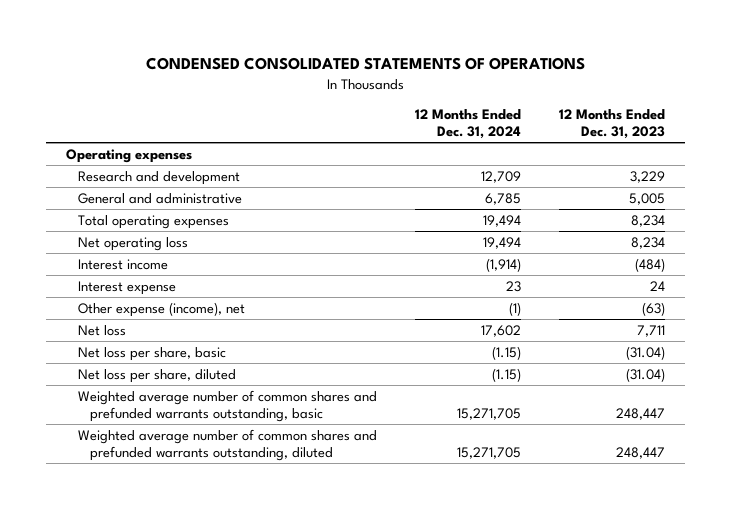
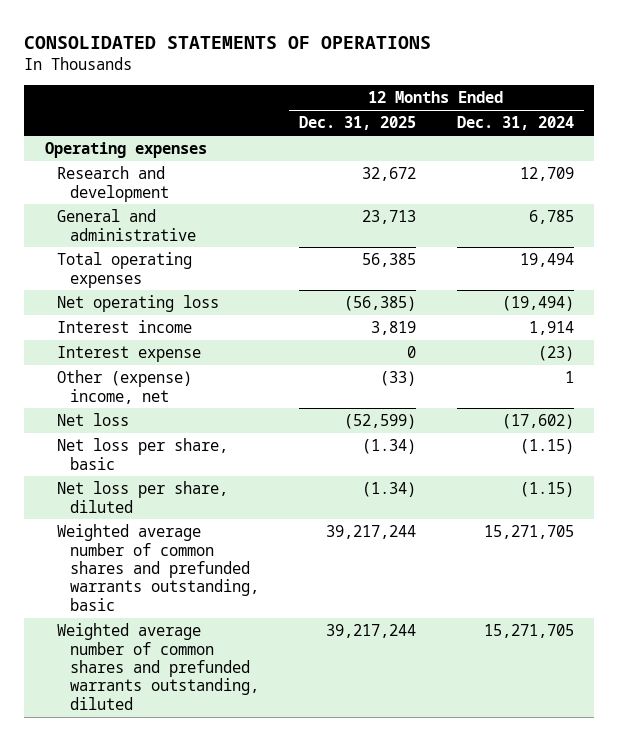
- CONDENSED CONSOLIDATED STATEMENTS OF OPERATIONS
+ CONSOLIDATED STATEMENTS OF OPERATIONS
- | 12 Months Ended Dec. 31, 2024 | 12 Months Ended Dec. 31, 2023
+ | 12 Months Ended Dec. 31, 2025 | 12 Months Ended Dec. 31, 2024
- Net operating loss | 19,494 | 8,234
- Interest income | (1,914) | (484)
- Interest expense | 23 | 24
- Other expense (income), net | (1) | (63)
- Net loss | 17,602 | 7,711
+ Net operating loss | (56,385) | (19,494)
+ Interest income | 3,819 | 1,914
+ Interest expense | 0 | (23)
+ Other (expense) income, net | (33) | 1
+ Net loss | (52,599) | (17,602)

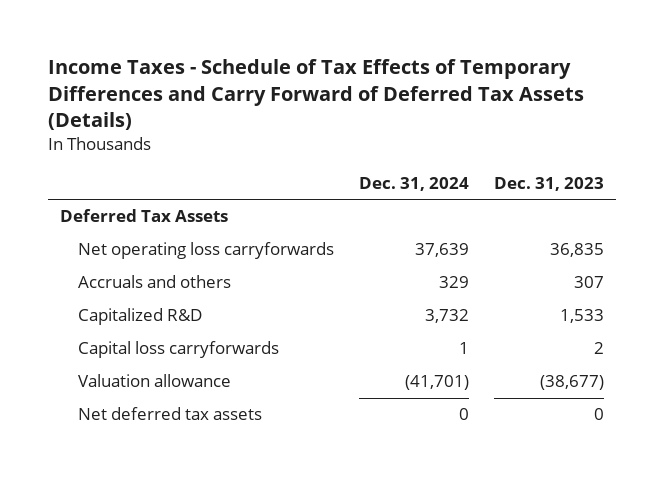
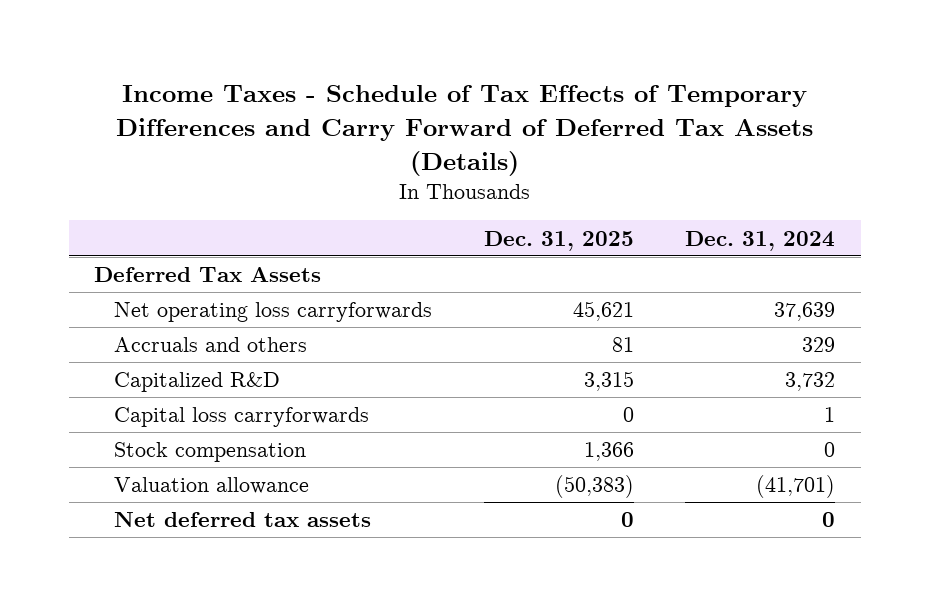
- | Dec. 31, 2024 | Dec. 31, 2023
+ | Dec. 31, 2025 | Dec. 31, 2024
+ Stock compensation | 1,366 | 0

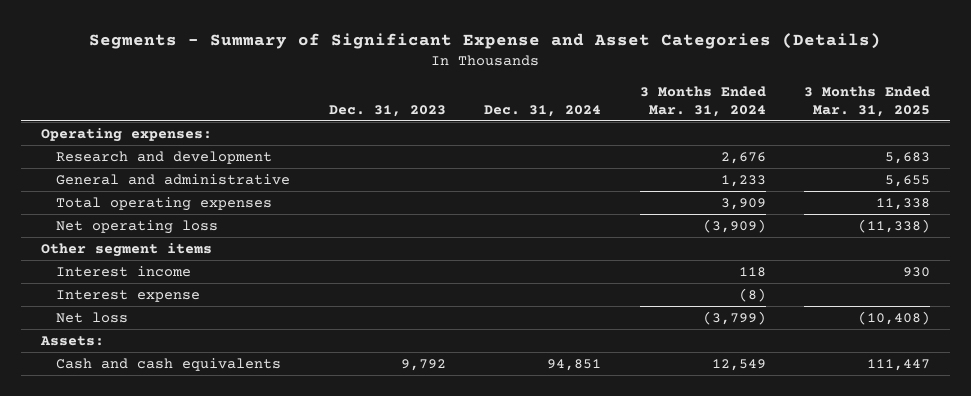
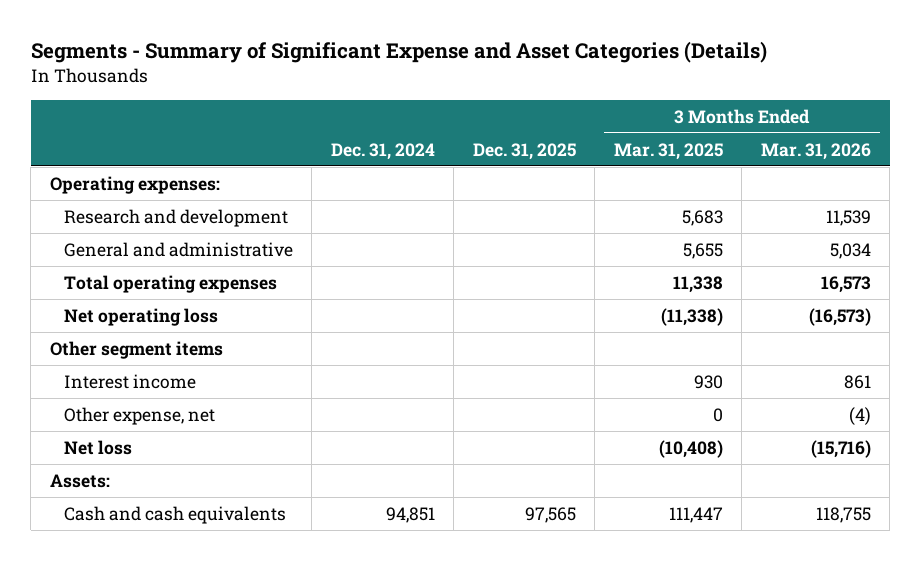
- | Dec. 31, 2023 | Dec. 31, 2024 | 3 Months Ended Mar. 31, 2024 | 3 Months Ended Mar. 31, 2025
+ | Dec. 31, 2024 | Dec. 31, 2025 | 3 Months Ended Mar. 31, 2025 | 3 Months Ended Mar. 31, 2026
- Interest expense | | | (8) |
+ Other expense, net | | | 0 | (4)

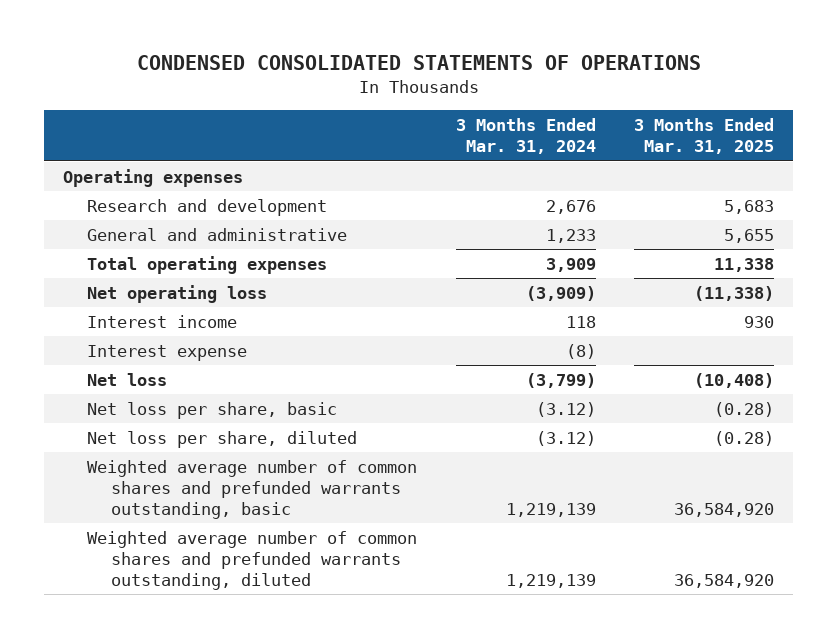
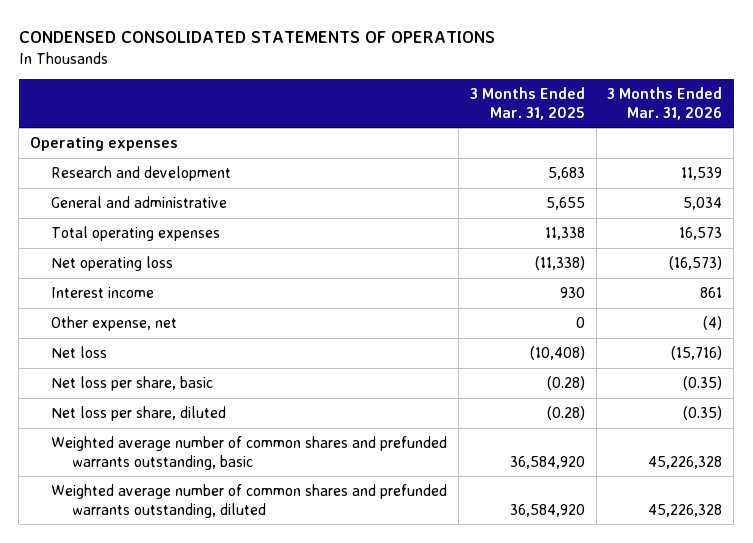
- | 3 Months Ended Mar. 31, 2024 | 3 Months Ended Mar. 31, 2025
+ | 3 Months Ended Mar. 31, 2025 | 3 Months Ended Mar. 31, 2026
- Interest expense | (8) |
+ Other expense, net | 0 | (4)

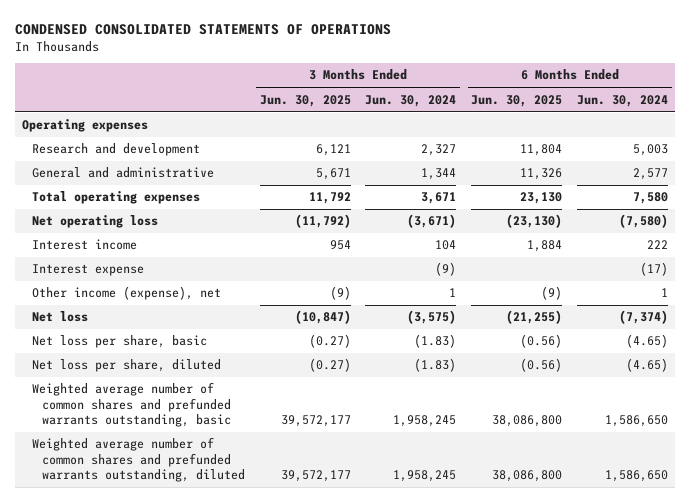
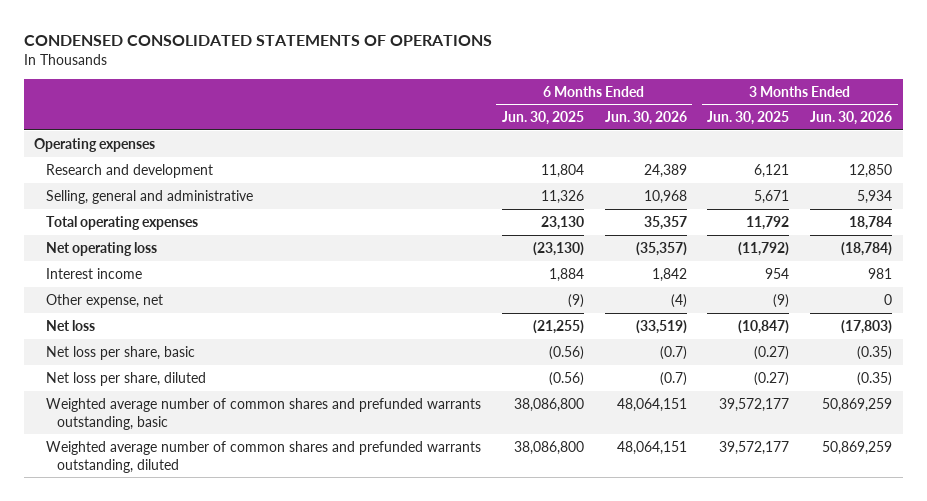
- | 3 Months Ended Jun. 30, 2025 | 3 Months Ended Jun. 30, 2024 | 6 Months Ended Jun. 30, 2025 | 6 Months Ended Jun. 30, 2024
+ | 6 Months Ended Jun. 30, 2025 | 6 Months Ended Jun. 30, 2026 | 3 Months Ended Jun. 30, 2025 | 3 Months Ended Jun. 30, 2026
- General and administrative | 5,671 | 1,344 | 11,326 | 2,577
+ Selling, general and administrative | 11,326 | 10,968 | 5,671 | 5,934
- Interest expense | | (9) | | (17)
- Other income (expense), net | (9) | 1 | (9) | 1
+ Other expense, net | (9) | (4) | (9) | 0

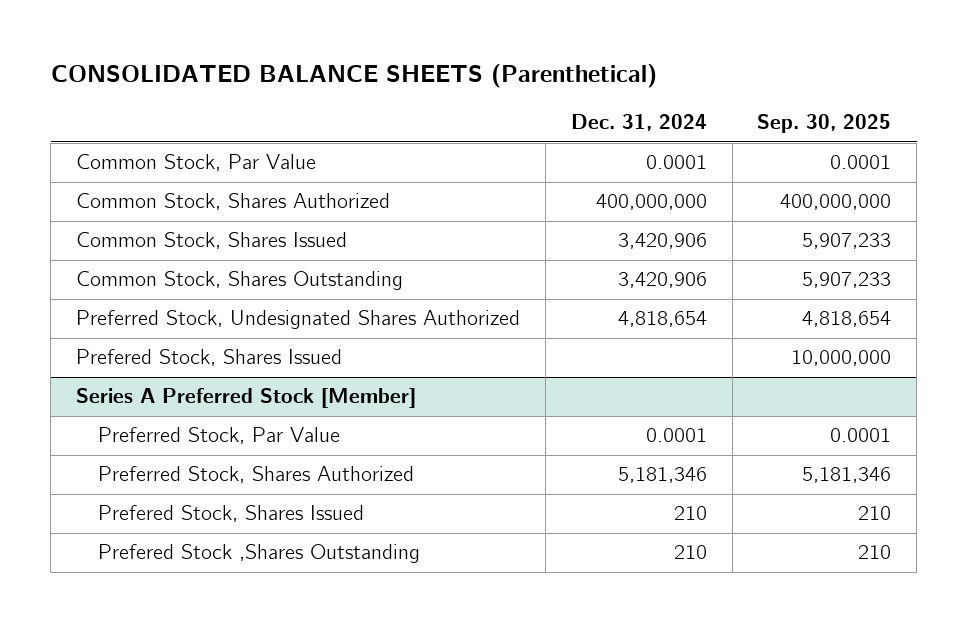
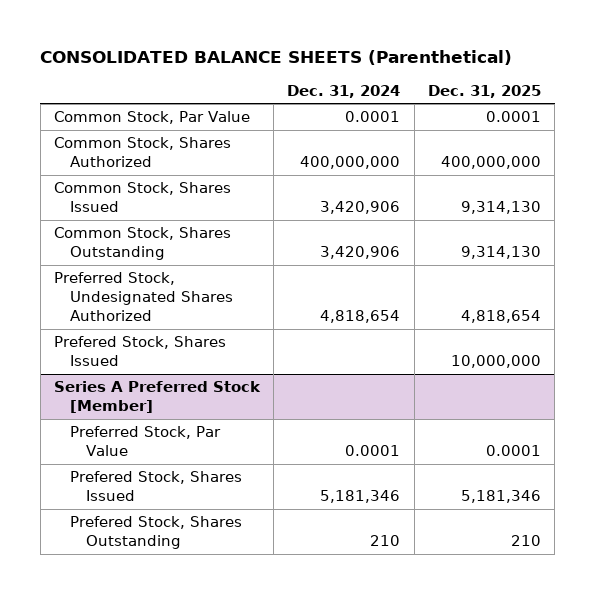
- | Dec. 31, 2024 | Sep. 30, 2025
+ | Dec. 31, 2024 | Dec. 31, 2025
@ Series A Preferred Stock [Member]
- Preferred Stock, Shares Authorized | 5,181,346 | 5,181,346
- Prefered Stock, Shares Issued | 210 | 210
- Prefered Stock ,Shares Outstanding | 210 | 210
+ Prefered Stock, Shares Issued | 5,181,346 | 5,181,346
+ Prefered Stock, Shares Outstanding | 210 | 210

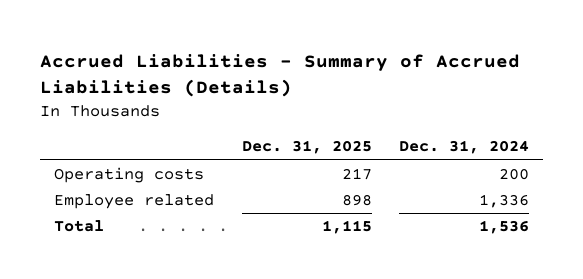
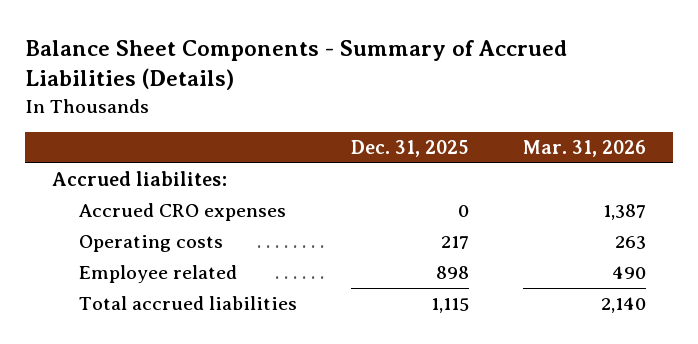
- Accrued Liabilities - Summary of Accrued Liabilities (Details)
+ Balance Sheet Components - Summary of Accrued Liabilities (Details)
- | Dec. 31, 2025 | Dec. 31, 2024
+ | Dec. 31, 2025 | Mar. 31, 2026
+ Accrued liabilites:
+ Accrued CRO expenses | 0 | 1,387
- Total | 1,115 | 1,536
+ Total accrued liabilities | 1,115 | 2,140

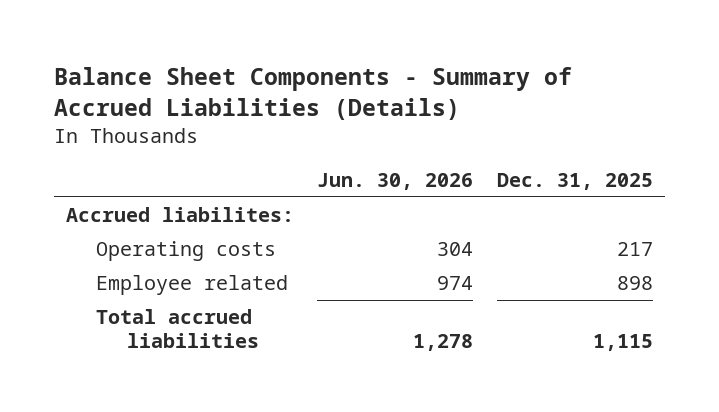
- | Dec. 31, 2025 | Mar. 31, 2026
+ | Jun. 30, 2026 | Dec. 31, 2025
- Accrued CRO expenses | 0 | 1,387

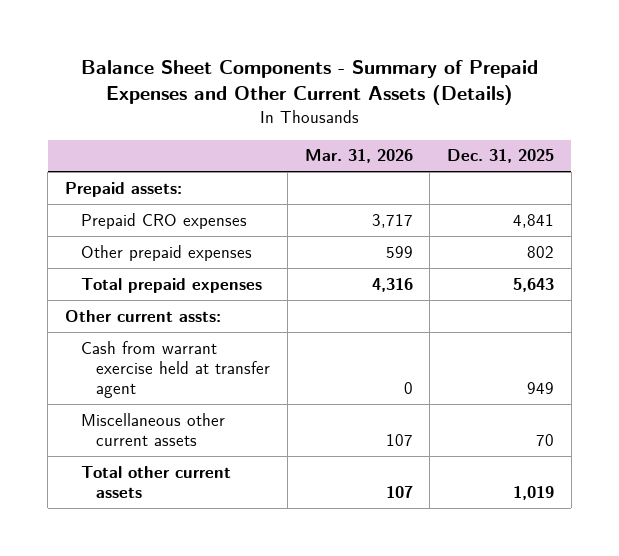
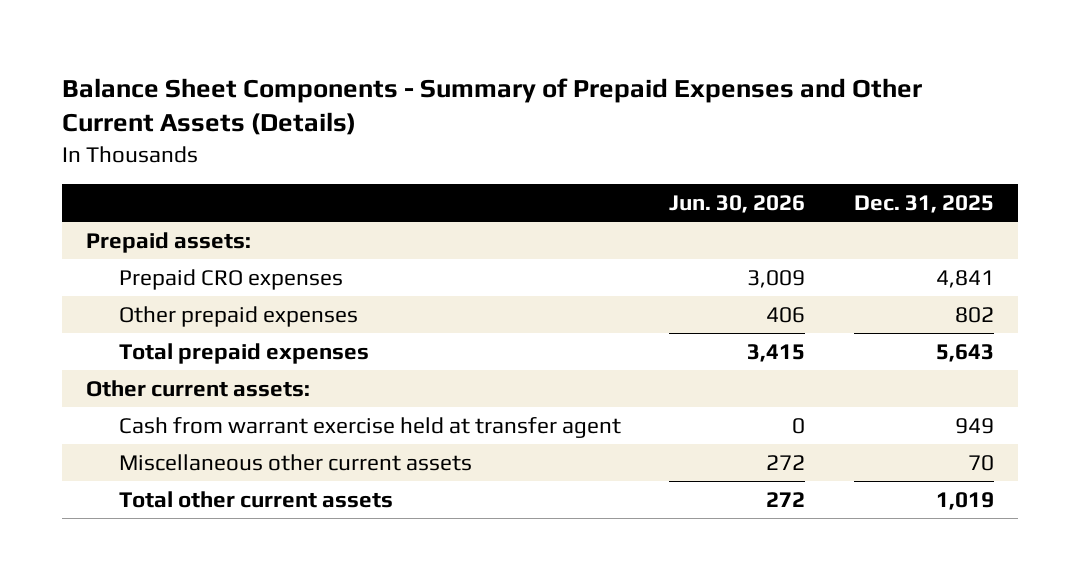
- | Mar. 31, 2026 | Dec. 31, 2025
+ | Jun. 30, 2026 | Dec. 31, 2025
- Other current assts:
+ Other current assets:

